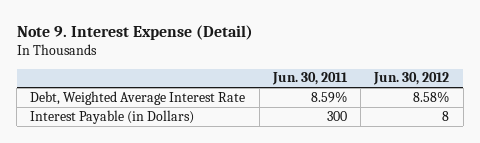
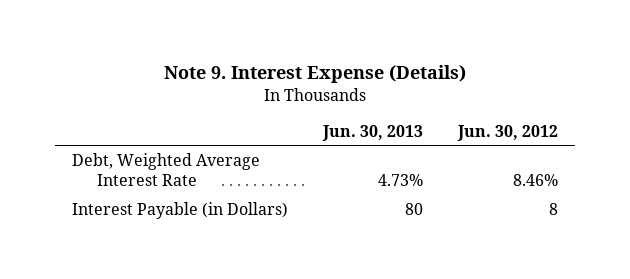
- Note 9. Interest Expense (Detail)
+ Note 9. Interest Expense (Details)
- | Jun. 30, 2011 | Jun. 30, 2012
+ | Jun. 30, 2013 | Jun. 30, 2012
- Debt, Weighted Average Interest Rate | 8.59% | 8.58%
+ Debt, Weighted Average Interest Rate | 4.73% | 8.46%

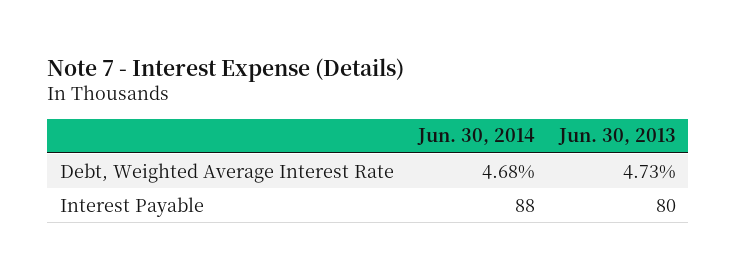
- Note 9. Interest Expense (Details)
+ Note 7 - Interest Expense (Details)
- | Jun. 30, 2013 | Jun. 30, 2012
+ | Jun. 30, 2014 | Jun. 30, 2013
- Interest Payable (in Dollars) | 80 | 8
+ Interest Payable | 88 | 80

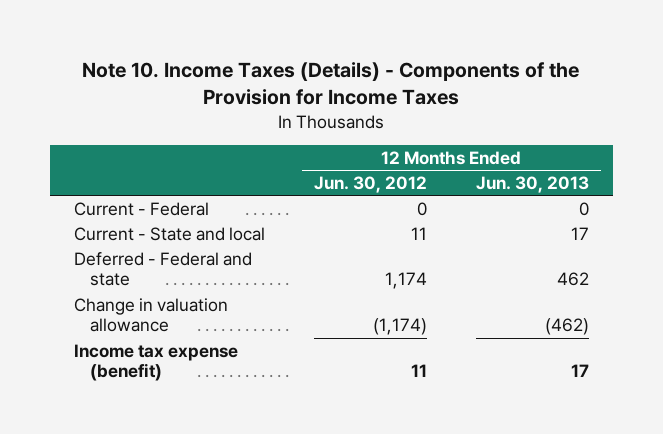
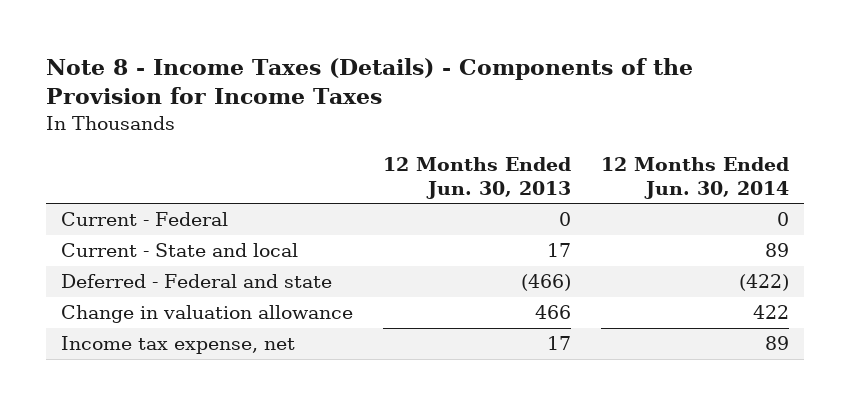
- Note 10. Income Taxes (Details) - Components of the Provision for Income Taxes
+ Note 8 - Income Taxes (Details) - Components of the Provision for Income Taxes
- | 12 Months Ended Jun. 30, 2012 | 12 Months Ended Jun. 30, 2013
+ | 12 Months Ended Jun. 30, 2013 | 12 Months Ended Jun. 30, 2014
- Deferred - Federal and state | 1,174 | 462
- Change in valuation allowance | (1,174) | (462)
- Income tax expense (benefit) | 11 | 17
+ Deferred - Federal and state | (466) | (422)
+ Change in valuation allowance | 466 | 422
+ Income tax expense, net | 17 | 89

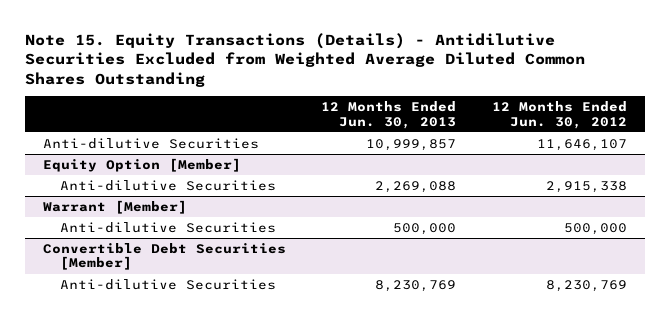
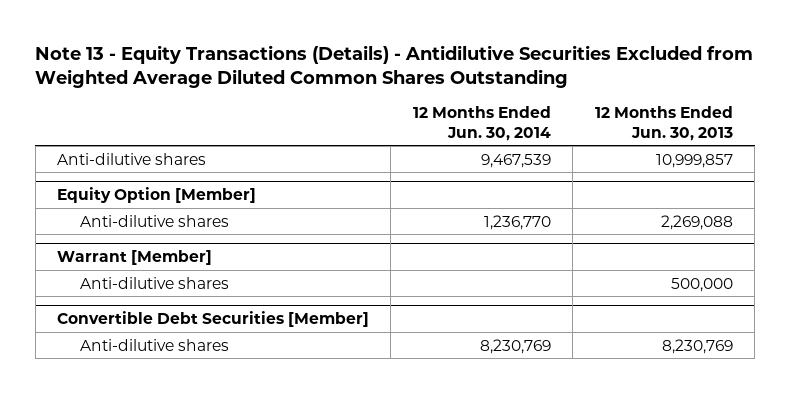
- Note 15. Equity Transactions (Details) - Antidilutive Securities Excluded from Weighted Average Diluted Common Shares Outstanding
+ Note 13 - Equity Transactions (Details) - Antidilutive Securities Excluded from Weighted Average Diluted Common Shares Outstanding
- | 12 Months Ended Jun. 30, 2013 | 12 Months Ended Jun. 30, 2012
+ | 12 Months Ended Jun. 30, 2014 | 12 Months Ended Jun. 30, 2013
- Anti-dilutive Securities | 10,999,857 | 11,646,107
+ Anti-dilutive shares | 9,467,539 | 10,999,857
@ Equity Option [Member]
- Anti-dilutive Securities | 2,269,088 | 2,915,338
+ Anti-dilutive shares | 1,236,770 | 2,269,088
@ Warrant [Member]
- Anti-dilutive Securities | 500,000 | 500,000
+ Anti-dilutive shares | | 500,000
@ Convertible Debt Securities [Member]
- Anti-dilutive Securities | 8,230,769 | 8,230,769
+ Anti-dilutive shares | 8,230,769 | 8,230,769

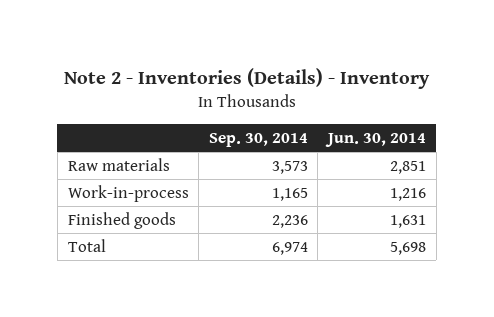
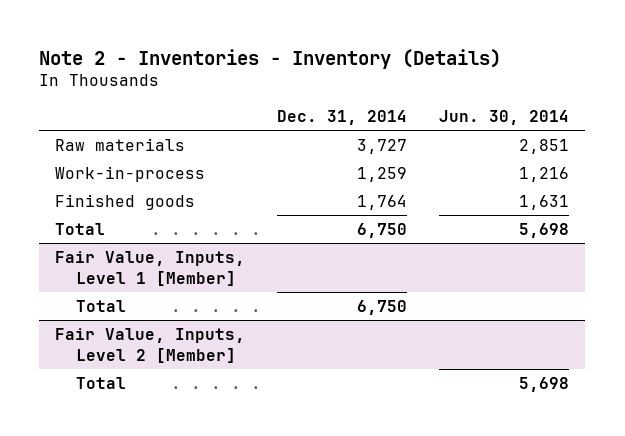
- Note 2 - Inventories (Details) - Inventory
+ Note 2 - Inventories - Inventory (Details)
- | Sep. 30, 2014 | Jun. 30, 2014
+ | Dec. 31, 2014 | Jun. 30, 2014
+ Fair Value, Inputs, Level 1 [Member]
+ Total | 6,750 |
+ Fair Value, Inputs, Level 2 [Member]
+ Total | | 5,698

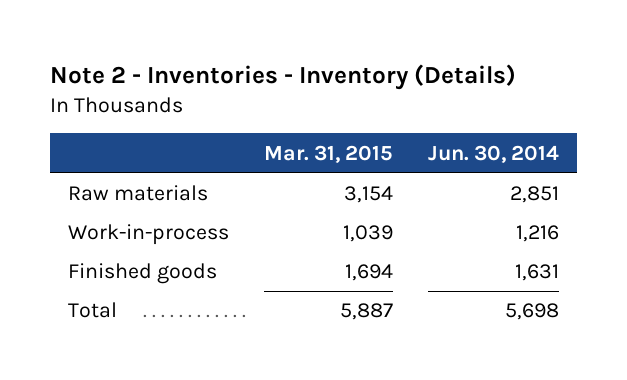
- | Dec. 31, 2014 | Jun. 30, 2014
+ | Mar. 31, 2015 | Jun. 30, 2014
- Fair Value, Inputs, Level 1 [Member]
- Total | 6,750 |
- Fair Value, Inputs, Level 2 [Member]
- Total | | 5,698

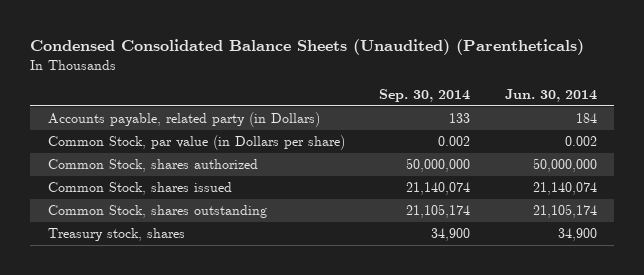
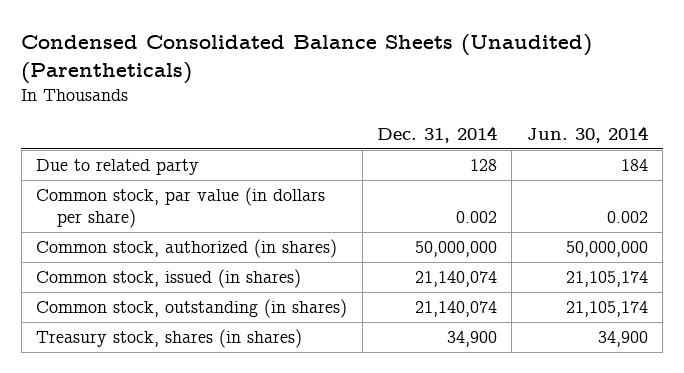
- | Sep. 30, 2014 | Jun. 30, 2014
+ | Dec. 31, 2014 | Jun. 30, 2014
- Accounts payable, related party (in Dollars) | 133 | 184
- Common Stock, par value (in Dollars per share) | 0.002 | 0.002
- Common Stock, shares authorized | 50,000,000 | 50,000,000
- Common Stock, shares issued | 21,140,074 | 21,140,074
- Common Stock, shares outstanding | 21,105,174 | 21,105,174
- Treasury stock, shares | 34,900 | 34,900
+ Due to related party | 128 | 184
+ Common stock, par value (in dollars per share) | 0.002 | 0.002
+ Common stock, authorized (in shares) | 50,000,000 | 50,000,000
+ Common stock, issued (in shares) | 21,140,074 | 21,105,174
+ Common stock, outstanding (in shares) | 21,140,074 | 21,105,174
+ Treasury stock, shares (in shares) | 34,900 | 34,900

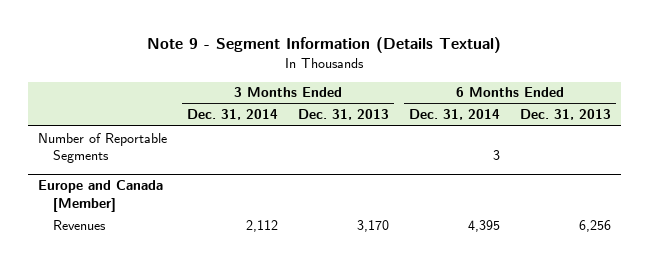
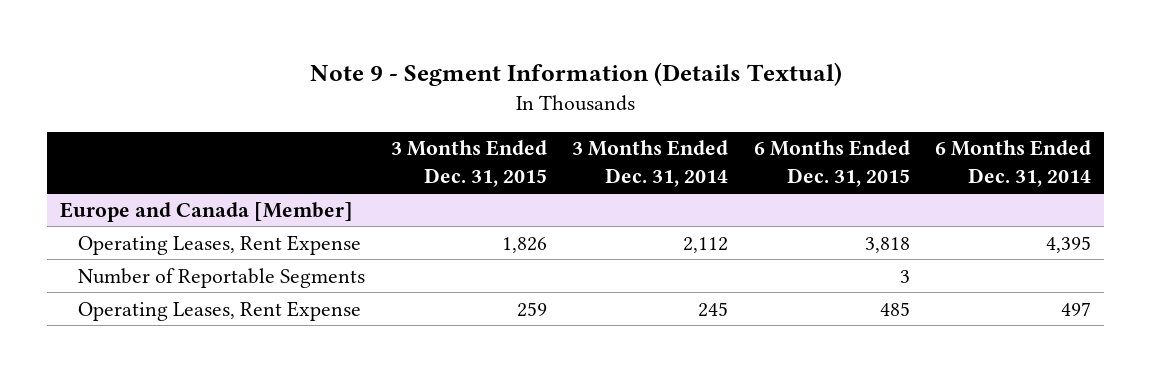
- | 3 Months Ended Dec. 31, 2014 | 3 Months Ended Dec. 31, 2013 | 6 Months Ended Dec. 31, 2014 | 6 Months Ended Dec. 31, 2013
+ | 3 Months Ended Dec. 31, 2015 | 3 Months Ended Dec. 31, 2014 | 6 Months Ended Dec. 31, 2015 | 6 Months Ended Dec. 31, 2014
- Number of Reportable Segments | | | 3 |
@ Europe and Canada [Member]
- Revenues | 2,112 | 3,170 | 4,395 | 6,256
+ Operating Leases, Rent Expense | 1,826 | 2,112 | 3,818 | 4,395
+ Number of Reportable Segments | | | 3 |
+ Operating Leases, Rent Expense | 259 | 245 | 485 | 497

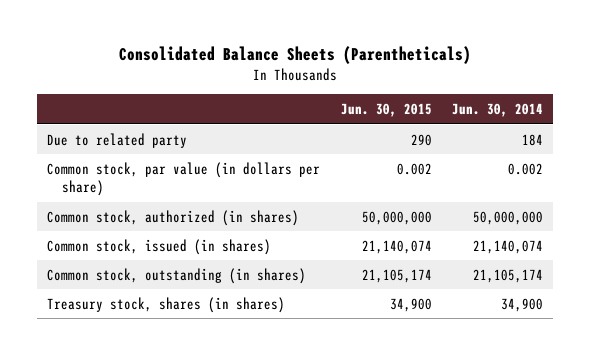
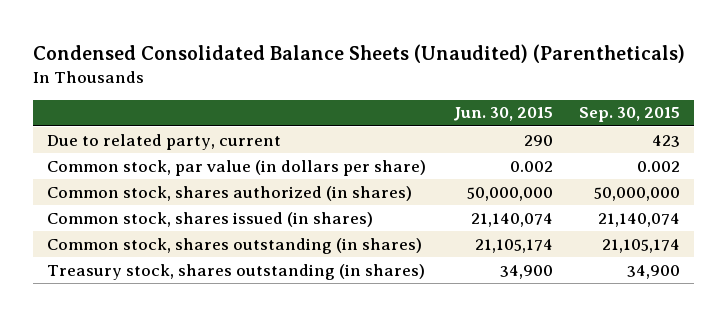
- Consolidated Balance Sheets (Parentheticals)
+ Condensed Consolidated Balance Sheets (Unaudited) (Parentheticals)
- | Jun. 30, 2015 | Jun. 30, 2014
+ | Jun. 30, 2015 | Sep. 30, 2015
- Due to related party | 290 | 184
+ Due to related party, current | 290 | 423
- Common stock, authorized (in shares) | 50,000,000 | 50,000,000
- Common stock, issued (in shares) | 21,140,074 | 21,140,074
- Common stock, outstanding (in shares) | 21,105,174 | 21,105,174
- Treasury stock, shares (in shares) | 34,900 | 34,900
+ Common stock, shares authorized (in shares) | 50,000,000 | 50,000,000
+ Common stock, shares issued (in shares) | 21,140,074 | 21,140,074
+ Common stock, shares outstanding (in shares) | 21,105,174 | 21,105,174
+ Treasury stock, shares outstanding (in shares) | 34,900 | 34,900

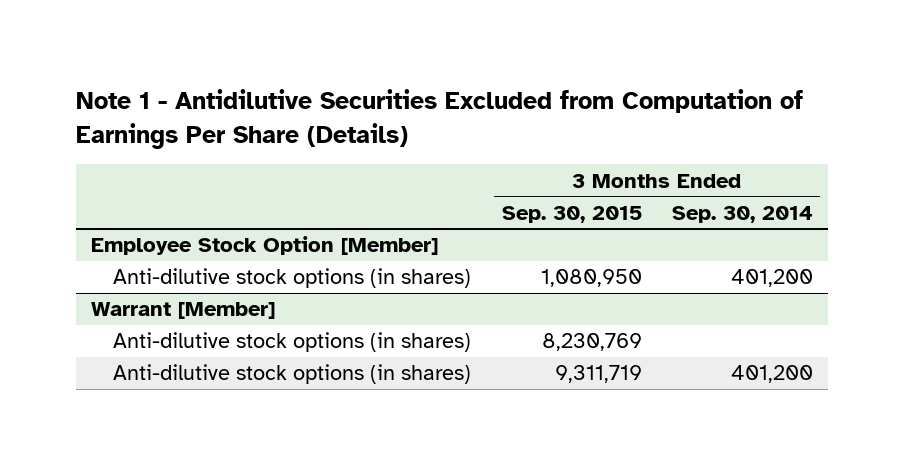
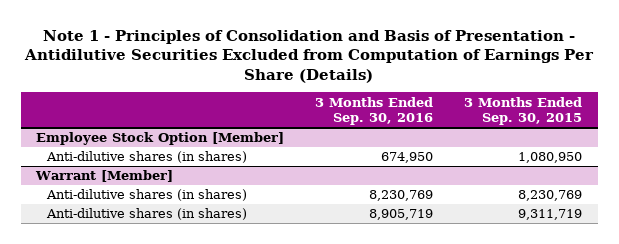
- Note 1 - Antidilutive Securities Excluded from Computation of Earnings Per Share (Details)
+ Note 1 - Principles of Consolidation and Basis of Presentation - Antidilutive Securities Excluded from Computation of Earnings Per Share (Details)
- | 3 Months Ended Sep. 30, 2015 | 3 Months Ended Sep. 30, 2014
+ | 3 Months Ended Sep. 30, 2016 | 3 Months Ended Sep. 30, 2015
@ Employee Stock Option [Member]
- Anti-dilutive stock options (in shares) | 1,080,950 | 401,200
+ Anti-dilutive shares (in shares) | 674,950 | 1,080,950
@ Warrant [Member]
- Anti-dilutive stock options (in shares) | 8,230,769 |
- Anti-dilutive stock options (in shares) | 9,311,719 | 401,200
+ Anti-dilutive shares (in shares) | 8,230,769 | 8,230,769
+ Anti-dilutive shares (in shares) | 8,905,719 | 9,311,719

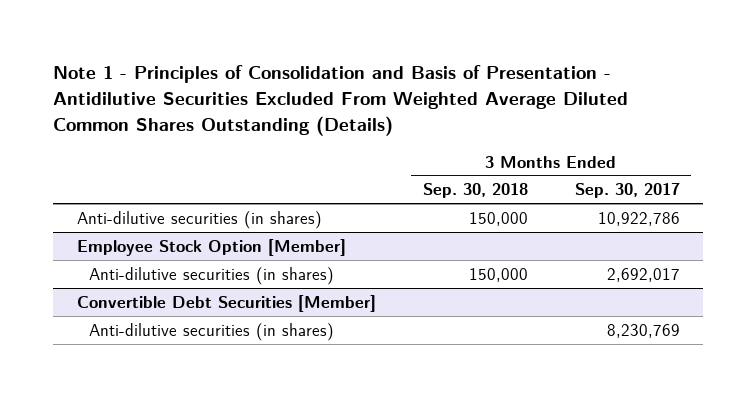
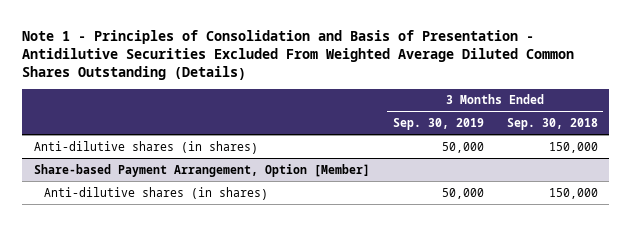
- | 3 Months Ended Sep. 30, 2018 | 3 Months Ended Sep. 30, 2017
+ | 3 Months Ended Sep. 30, 2019 | 3 Months Ended Sep. 30, 2018
- Anti-dilutive securities (in shares) | 150,000 | 10,922,786
- Employee Stock Option [Member]
- Anti-dilutive securities (in shares) | 150,000 | 2,692,017
- Convertible Debt Securities [Member]
- Anti-dilutive securities (in shares) | | 8,230,769
+ Anti-dilutive shares (in shares) | 50,000 | 150,000
+ Share-based Payment Arrangement, Option [Member]
+ Anti-dilutive shares (in shares) | 50,000 | 150,000

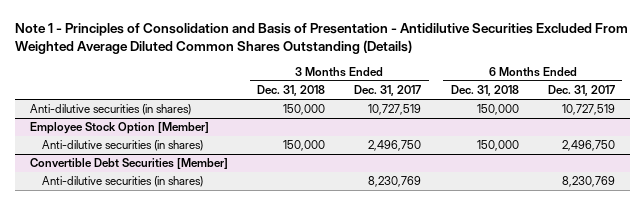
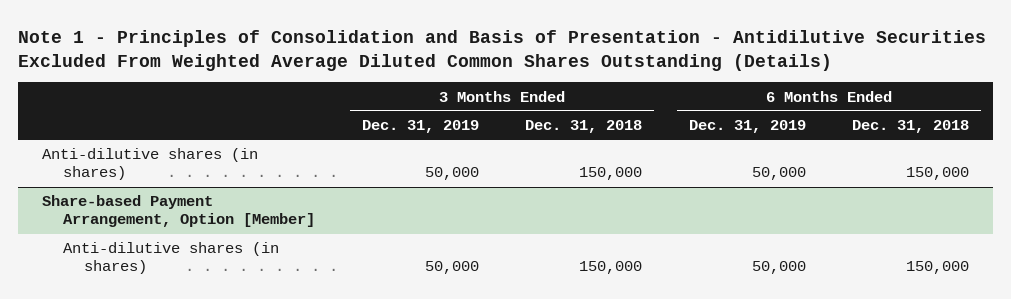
- | 3 Months Ended Dec. 31, 2018 | 3 Months Ended Dec. 31, 2017 | 6 Months Ended Dec. 31, 2018 | 6 Months Ended Dec. 31, 2017
+ | 3 Months Ended Dec. 31, 2019 | 3 Months Ended Dec. 31, 2018 | 6 Months Ended Dec. 31, 2019 | 6 Months Ended Dec. 31, 2018
- Anti-dilutive securities (in shares) | 150,000 | 10,727,519 | 150,000 | 10,727,519
- Employee Stock Option [Member]
- Anti-dilutive securities (in shares) | 150,000 | 2,496,750 | 150,000 | 2,496,750
- Convertible Debt Securities [Member]
- Anti-dilutive securities (in shares) | | 8,230,769 | | 8,230,769
+ Anti-dilutive shares (in shares) | 50,000 | 150,000 | 50,000 | 150,000
+ Share-based Payment Arrangement, Option [Member]
+ Anti-dilutive shares (in shares) | 50,000 | 150,000 | 50,000 | 150,000

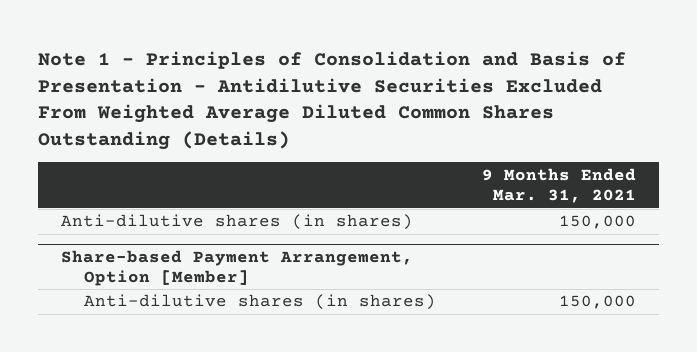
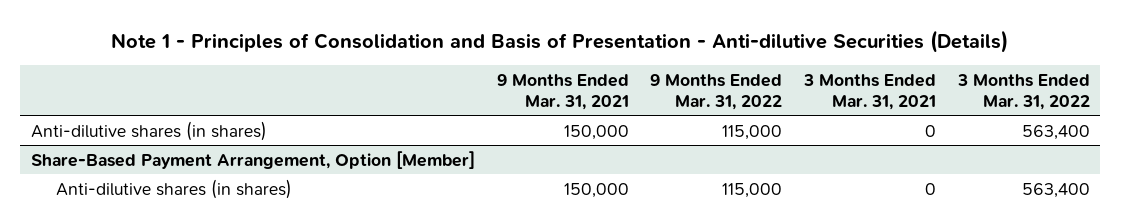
- Note 1 - Principles of Consolidation and Basis of Presentation - Antidilutive Securities Excluded From Weighted Average Diluted Common Shares Outstanding (Details)
+ Note 1 - Principles of Consolidation and Basis of Presentation - Anti-dilutive Securities (Details)
- | 9 Months Ended Mar. 31, 2021
+ | 9 Months Ended Mar. 31, 2021 | 9 Months Ended Mar. 31, 2022 | 3 Months Ended Mar. 31, 2021 | 3 Months Ended Mar. 31, 2022
- Share-based Payment Arrangement, Option [Member]
+ Share-Based Payment Arrangement, Option [Member]

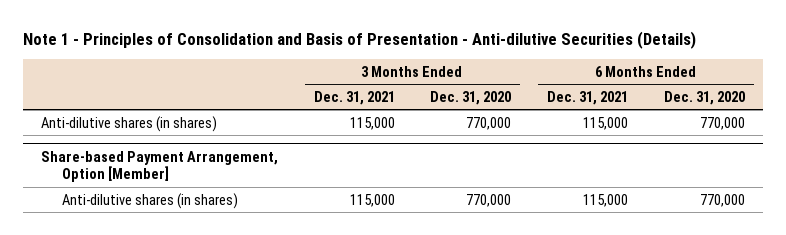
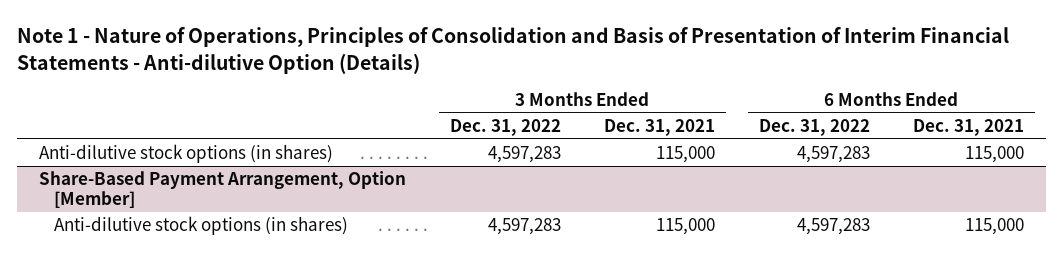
- Note 1 - Principles of Consolidation and Basis of Presentation - Anti-dilutive Securities (Details)
+ Note 1 - Nature of Operations, Principles of Consolidation and Basis of Presentation of Interim Financial Statements - Anti-dilutive Option (Details)
- | 3 Months Ended Dec. 31, 2021 | 3 Months Ended Dec. 31, 2020 | 6 Months Ended Dec. 31, 2021 | 6 Months Ended Dec. 31, 2020
+ | 3 Months Ended Dec. 31, 2022 | 3 Months Ended Dec. 31, 2021 | 6 Months Ended Dec. 31, 2022 | 6 Months Ended Dec. 31, 2021
- Anti-dilutive shares (in shares) | 115,000 | 770,000 | 115,000 | 770,000
- Share-based Payment Arrangement, Option [Member]
- Anti-dilutive shares (in shares) | 115,000 | 770,000 | 115,000 | 770,000
+ Anti-dilutive stock options (in shares) | 4,597,283 | 115,000 | 4,597,283 | 115,000
+ Share-Based Payment Arrangement, Option [Member]
+ Anti-dilutive stock options (in shares) | 4,597,283 | 115,000 | 4,597,283 | 115,000

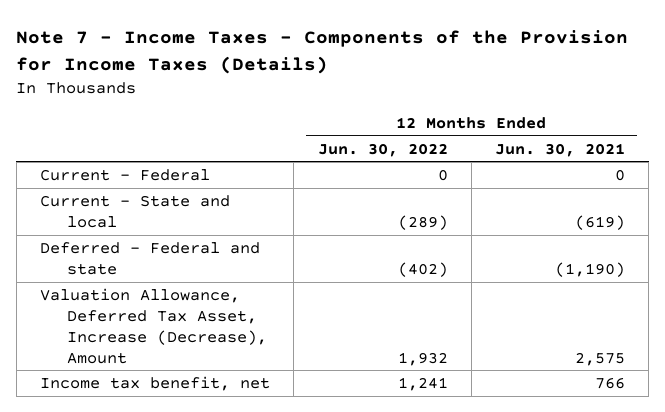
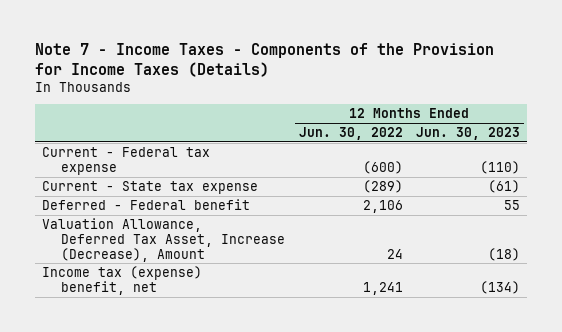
- | 12 Months Ended Jun. 30, 2022 | 12 Months Ended Jun. 30, 2021
+ | 12 Months Ended Jun. 30, 2022 | 12 Months Ended Jun. 30, 2023
- Current - Federal | 0 | 0
- Current - State and local | (289) | (619)
- Deferred - Federal and state | (402) | (1,190)
- Valuation Allowance, Deferred Tax Asset, Increase (Decrease), Amount | 1,932 | 2,575
- Income tax benefit, net | 1,241 | 766
+ Current - Federal tax expense | (600) | (110)
+ Current - State tax expense | (289) | (61)
+ Deferred - Federal benefit | 2,106 | 55
+ Valuation Allowance, Deferred Tax Asset, Increase (Decrease), Amount | 24 | (18)
+ Income tax (expense) benefit, net | 1,241 | (134)

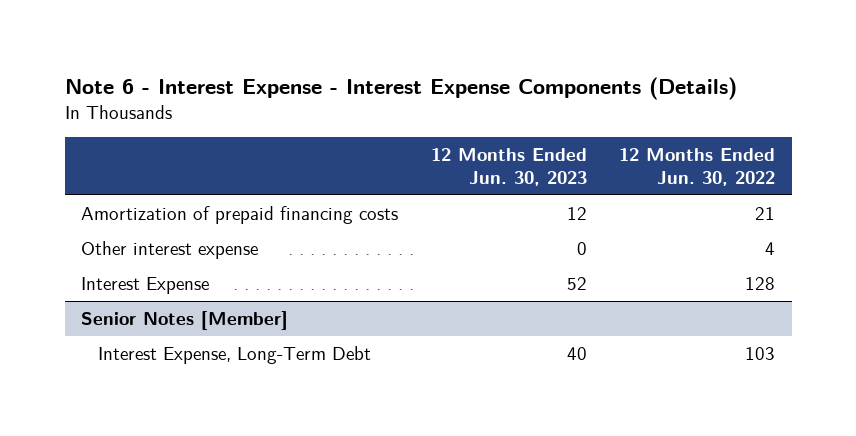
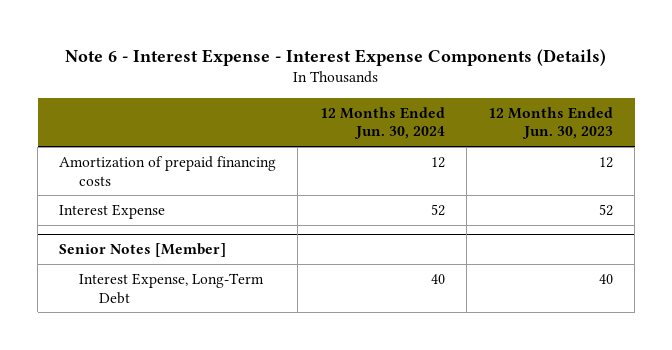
- | 12 Months Ended Jun. 30, 2023 | 12 Months Ended Jun. 30, 2022
+ | 12 Months Ended Jun. 30, 2024 | 12 Months Ended Jun. 30, 2023
- Other interest expense | 0 | 4

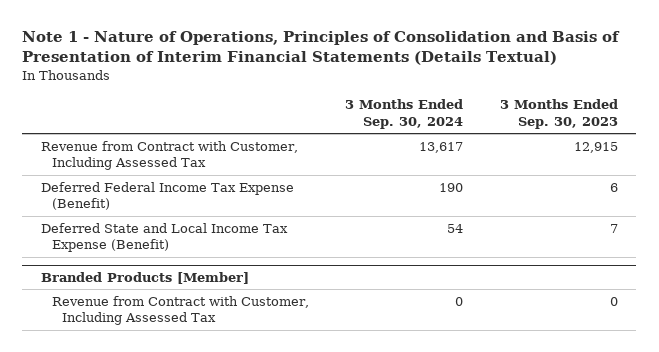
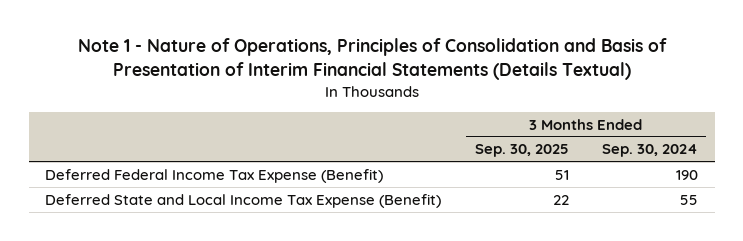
- | 3 Months Ended Sep. 30, 2024 | 3 Months Ended Sep. 30, 2023
+ | 3 Months Ended Sep. 30, 2025 | 3 Months Ended Sep. 30, 2024
- Revenue from Contract with Customer, Including Assessed Tax | 13,617 | 12,915
- Deferred State and Local Income Tax Expense (Benefit) | 54 | 7
- Branded Products [Member]
- Revenue from Contract with Customer, Including Assessed Tax | 0 | 0
+ Deferred State and Local Income Tax Expense (Benefit) | 22 | 55

